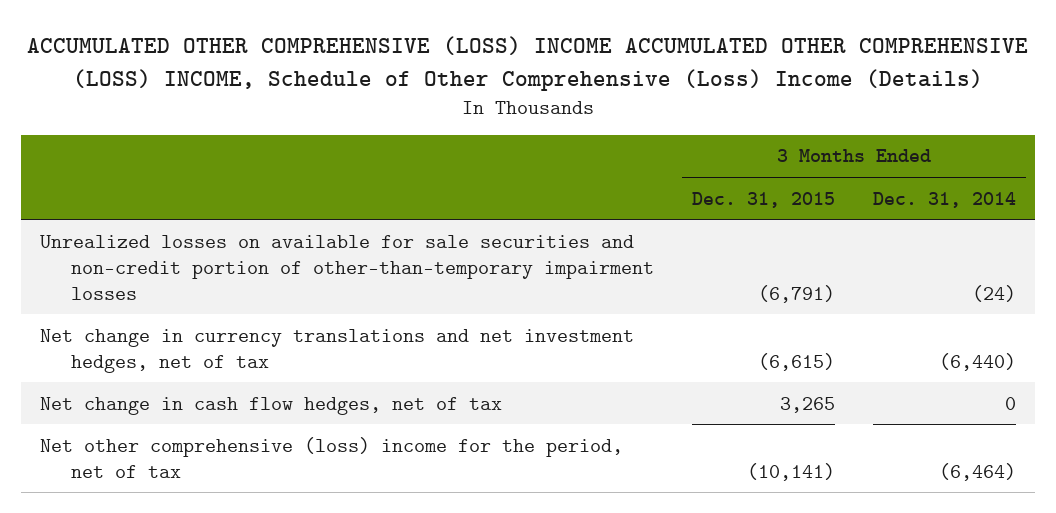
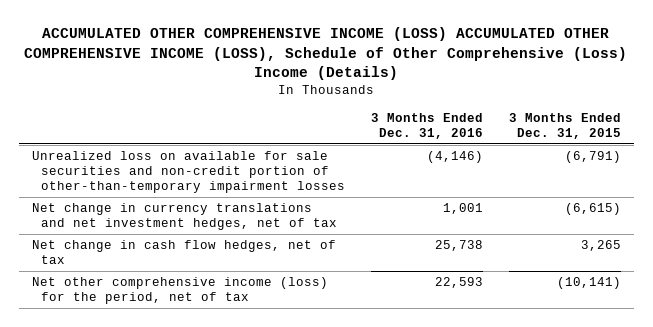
- ACCUMULATED OTHER COMPREHENSIVE (LOSS) INCOME ACCUMULATED OTHER COMPREHENSIVE (LOSS) INCOME, Schedule of Other Comprehensive (Loss) Income (Details)
+ ACCUMULATED OTHER COMPREHENSIVE INCOME (LOSS) ACCUMULATED OTHER COMPREHENSIVE INCOME (LOSS), Schedule of Other Comprehensive (Loss) Income (Details)
- | 3 Months Ended Dec. 31, 2015 | 3 Months Ended Dec. 31, 2014
+ | 3 Months Ended Dec. 31, 2016 | 3 Months Ended Dec. 31, 2015
- Unrealized losses on available for sale securities and non-credit portion of other-than-temporary impairment losses | (6,791) | (24)
+ Unrealized loss on available for sale securities and non-credit portion of other-than-temporary impairment losses | (4,146) | (6,791)
- Net other comprehensive (loss) income for the period, net of tax | (10,141) | (6,464)
+ Net other comprehensive income (loss) for the period, net of tax | 22,593 | (10,141)

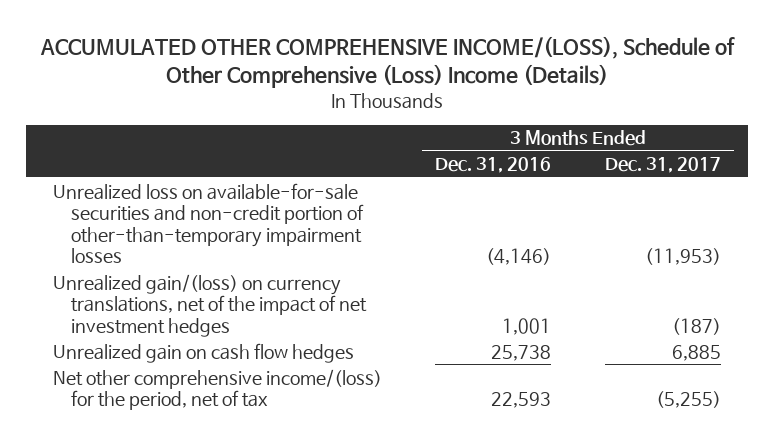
- ACCUMULATED OTHER COMPREHENSIVE INCOME (LOSS) ACCUMULATED OTHER COMPREHENSIVE INCOME (LOSS), Schedule of Other Comprehensive (Loss) Income (Details)
+ ACCUMULATED OTHER COMPREHENSIVE INCOME/(LOSS), Schedule of Other Comprehensive (Loss) Income (Details)
- | 3 Months Ended Dec. 31, 2016 | 3 Months Ended Dec. 31, 2015
+ | 3 Months Ended Dec. 31, 2016 | 3 Months Ended Dec. 31, 2017
- Unrealized loss on available for sale securities and non-credit portion of other-than-temporary impairment losses | (4,146) | (6,791)
- Net change in currency translations and net investment hedges, net of tax | 1,001 | (6,615)
- Net change in cash flow hedges, net of tax | 25,738 | 3,265
- Net other comprehensive income (loss) for the period, net of tax | 22,593 | (10,141)
+ Unrealized loss on available-for-sale securities and non-credit portion of other-than-temporary impairment losses | (4,146) | (11,953)
+ Unrealized gain/(loss) on currency translations, net of the impact of net investment hedges | 1,001 | (187)
+ Unrealized gain on cash flow hedges | 25,738 | 6,885
+ Net other comprehensive income/(loss) for the period, net of tax | 22,593 | (5,255)

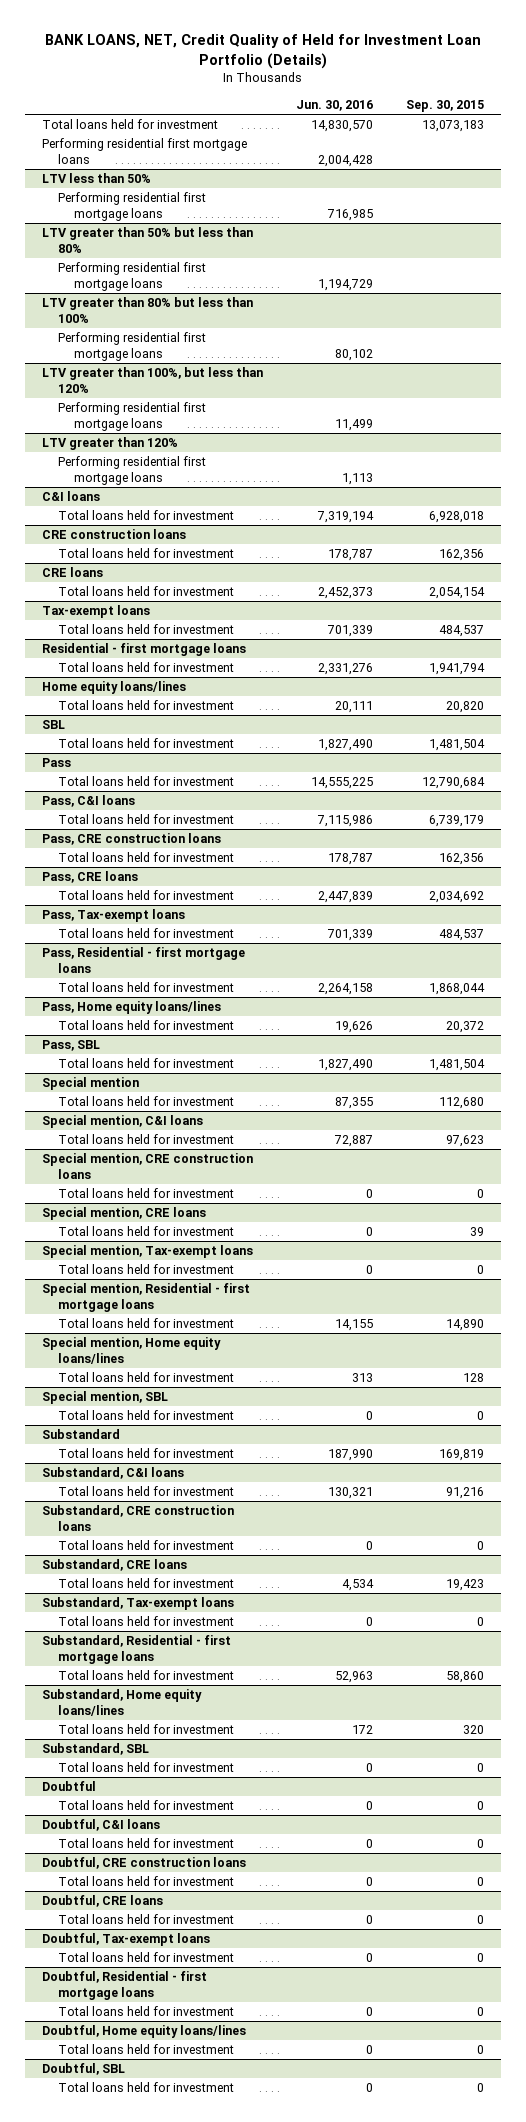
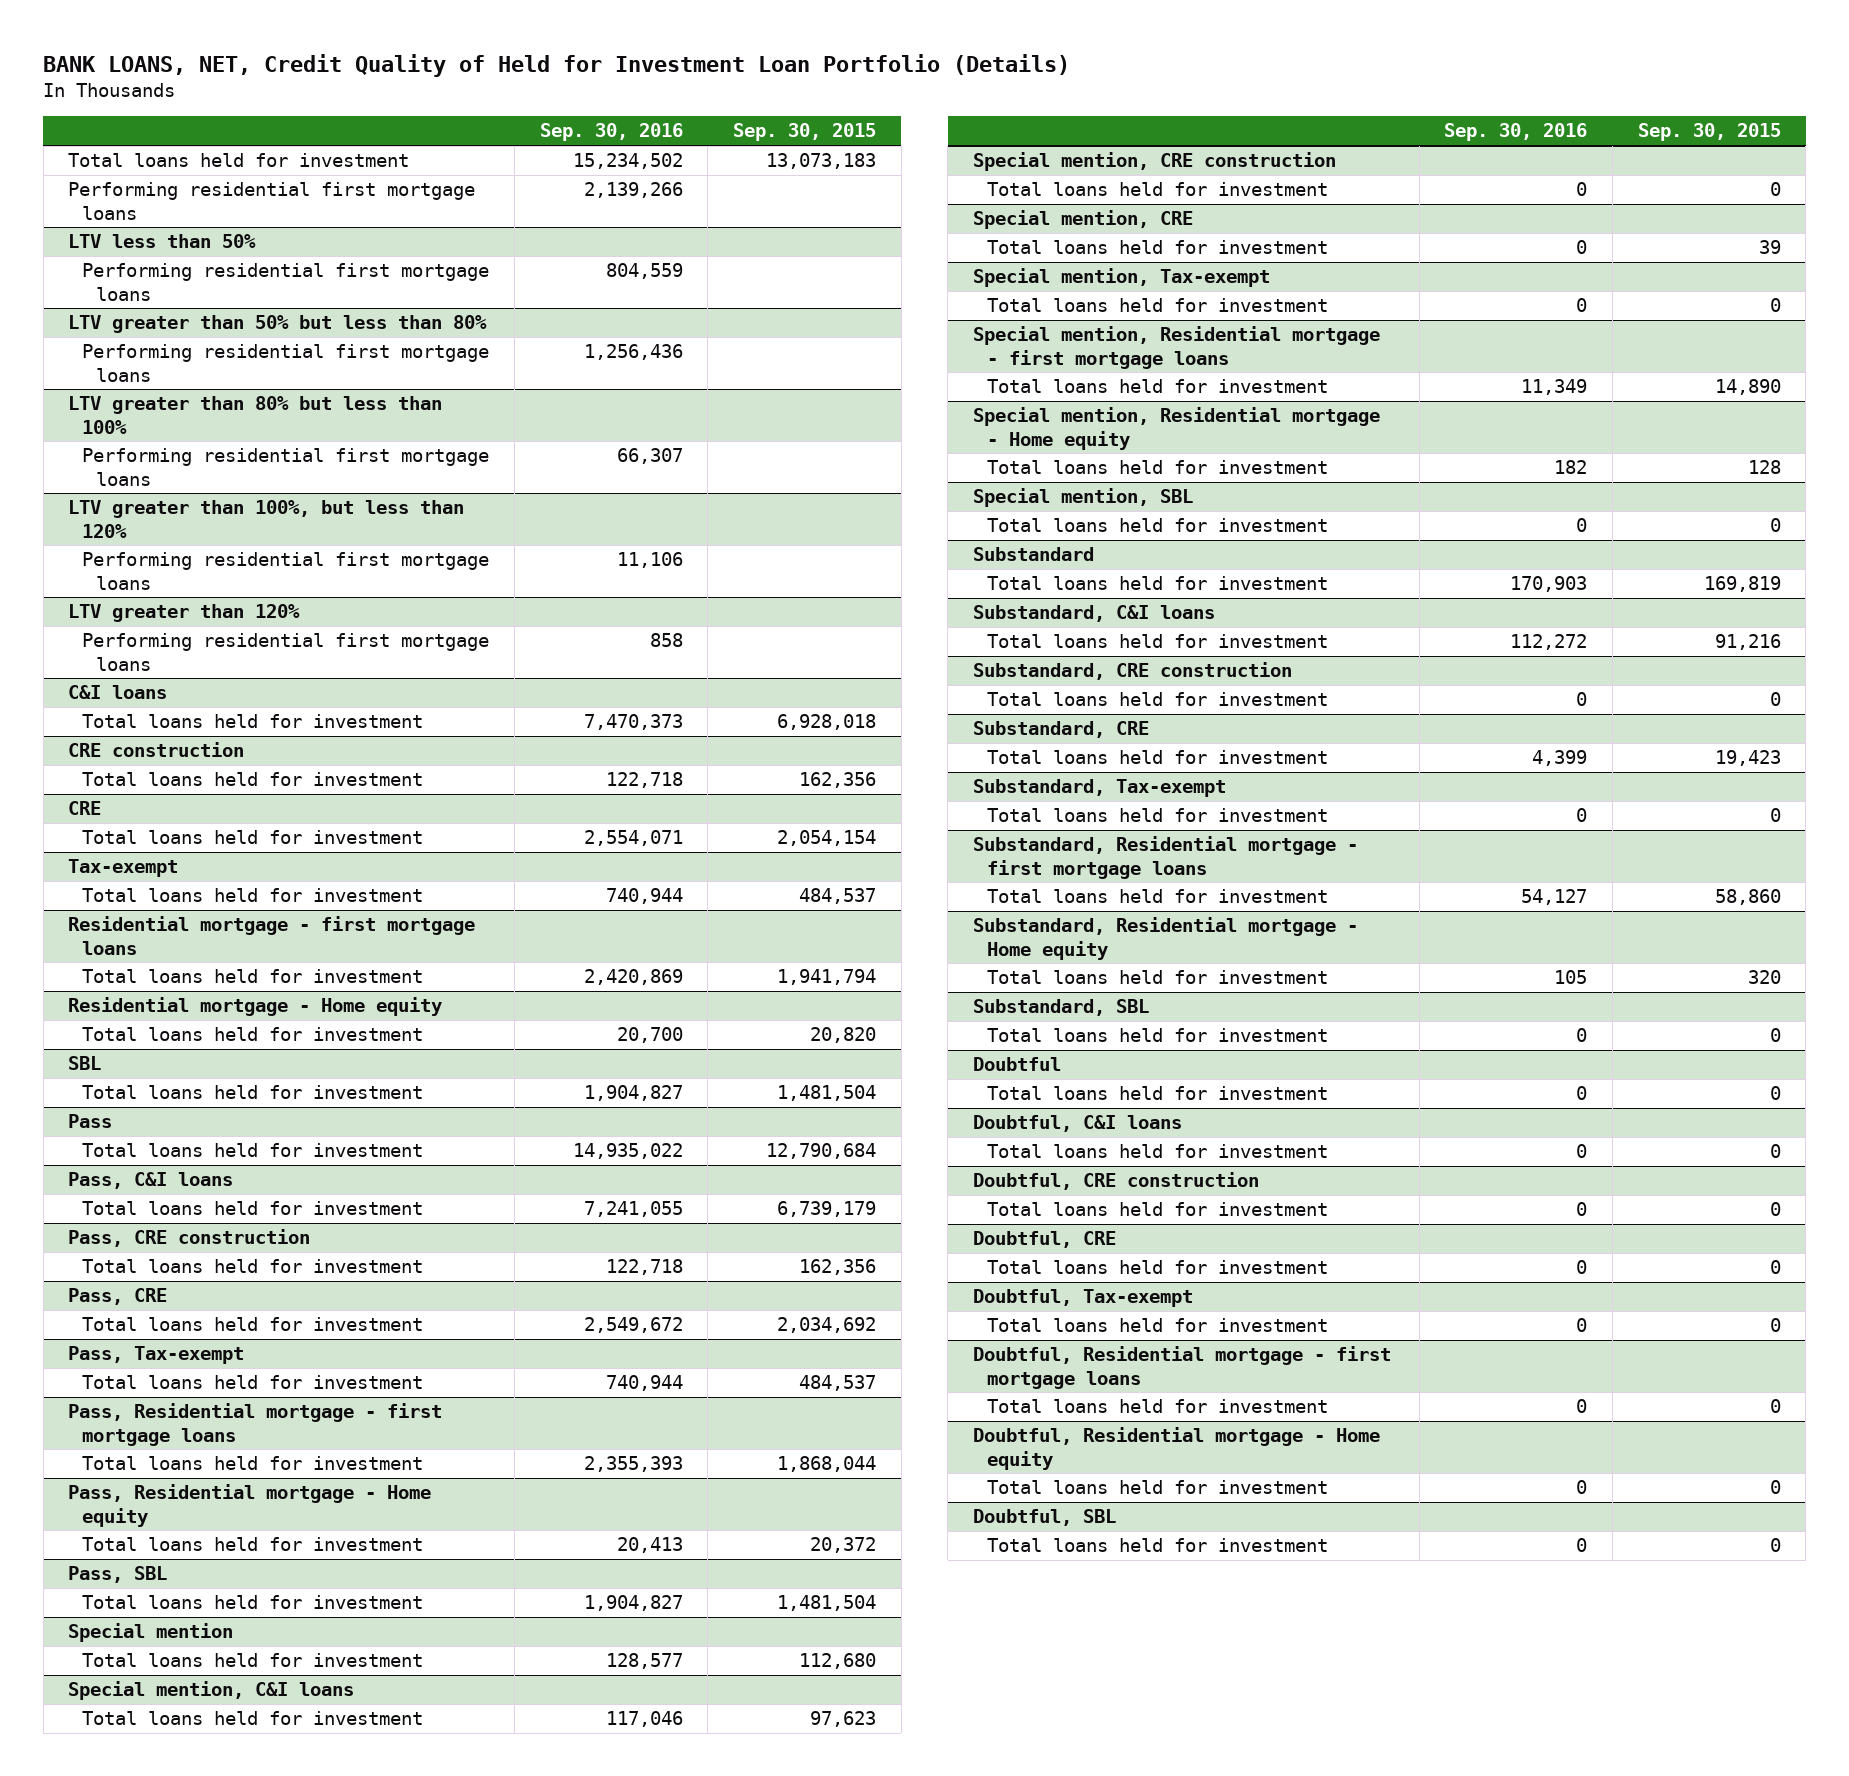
- | Jun. 30, 2016 | Sep. 30, 2015
+ | Sep. 30, 2016 | Sep. 30, 2015
- CRE construction loans
+ CRE construction
- CRE loans
+ CRE
- Tax-exempt loans
+ Tax-exempt
- Residential - first mortgage loans
+ Residential mortgage - first mortgage loans
- Home equity loans/lines
+ Residential mortgage - Home equity
- Pass, CRE construction loans
+ Pass, CRE construction
- Pass, CRE loans
+ Pass, CRE
- Pass, Tax-exempt loans
+ Pass, Tax-exempt
- Pass, Residential - first mortgage loans
+ Pass, Residential mortgage - first mortgage loans
- Pass, Home equity loans/lines
+ Pass, Residential mortgage - Home equity
- Special mention, CRE construction loans
+ Special mention, CRE construction
- Special mention, CRE loans
+ Special mention, CRE
- Special mention, Tax-exempt loans
+ Special mention, Tax-exempt
- Special mention, Residential - first mortgage loans
+ Special mention, Residential mortgage - first mortgage loans
- Special mention, Home equity loans/lines
+ Special mention, Residential mortgage - Home equity
- Substandard, CRE construction loans
+ Substandard, CRE construction
- Substandard, CRE loans
+ Substandard, CRE
- Substandard, Tax-exempt loans
+ Substandard, Tax-exempt
- Substandard, Residential - first mortgage loans
+ Substandard, Residential mortgage - first mortgage loans
- Substandard, Home equity loans/lines
+ Substandard, Residential mortgage - Home equity
- Doubtful, CRE construction loans
+ Doubtful, CRE construction
- Doubtful, CRE loans
+ Doubtful, CRE
- Doubtful, Tax-exempt loans
+ Doubtful, Tax-exempt
- Doubtful, Residential - first mortgage loans
+ Doubtful, Residential mortgage - first mortgage loans
- Doubtful, Home equity loans/lines
+ Doubtful, Residential mortgage - Home equity

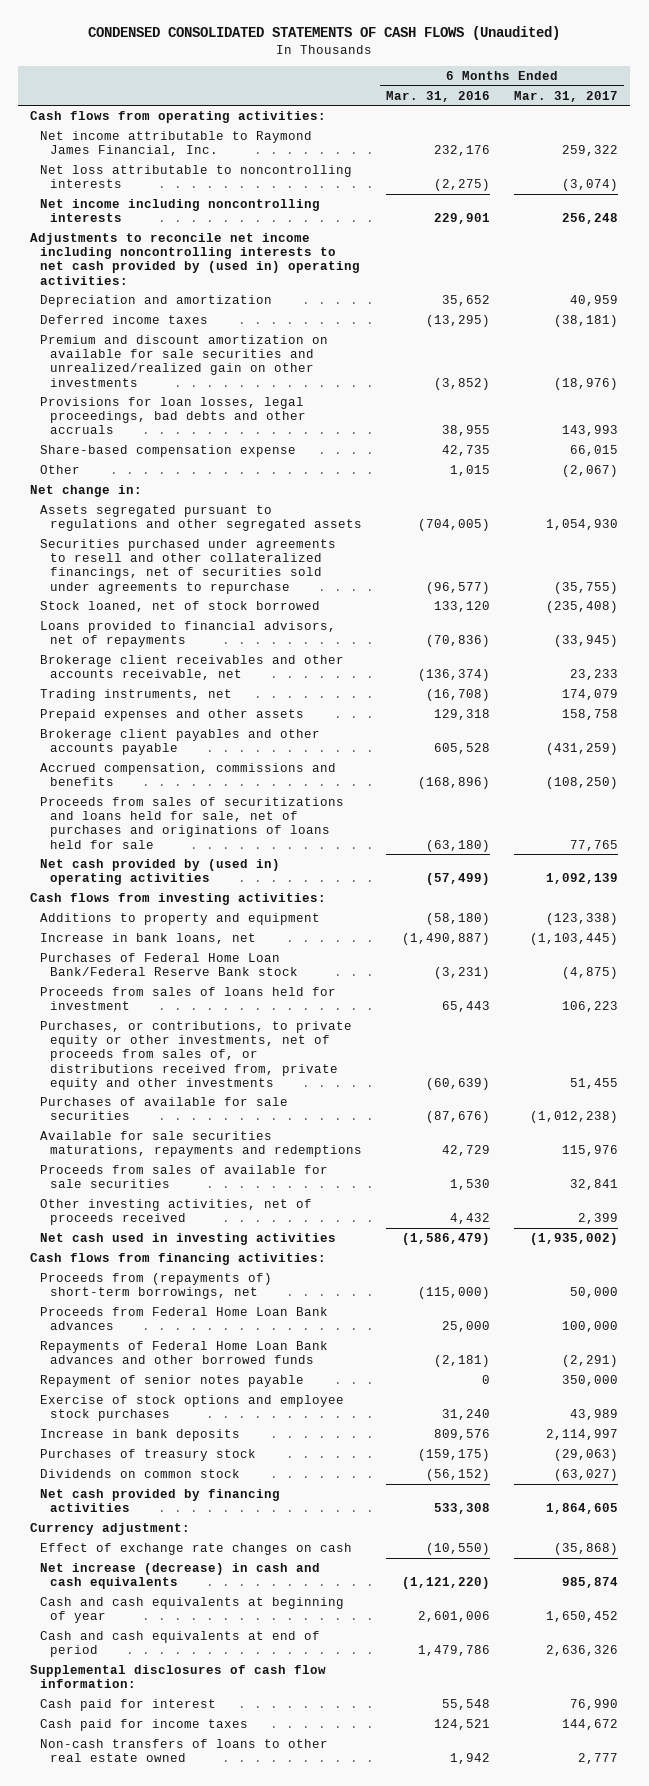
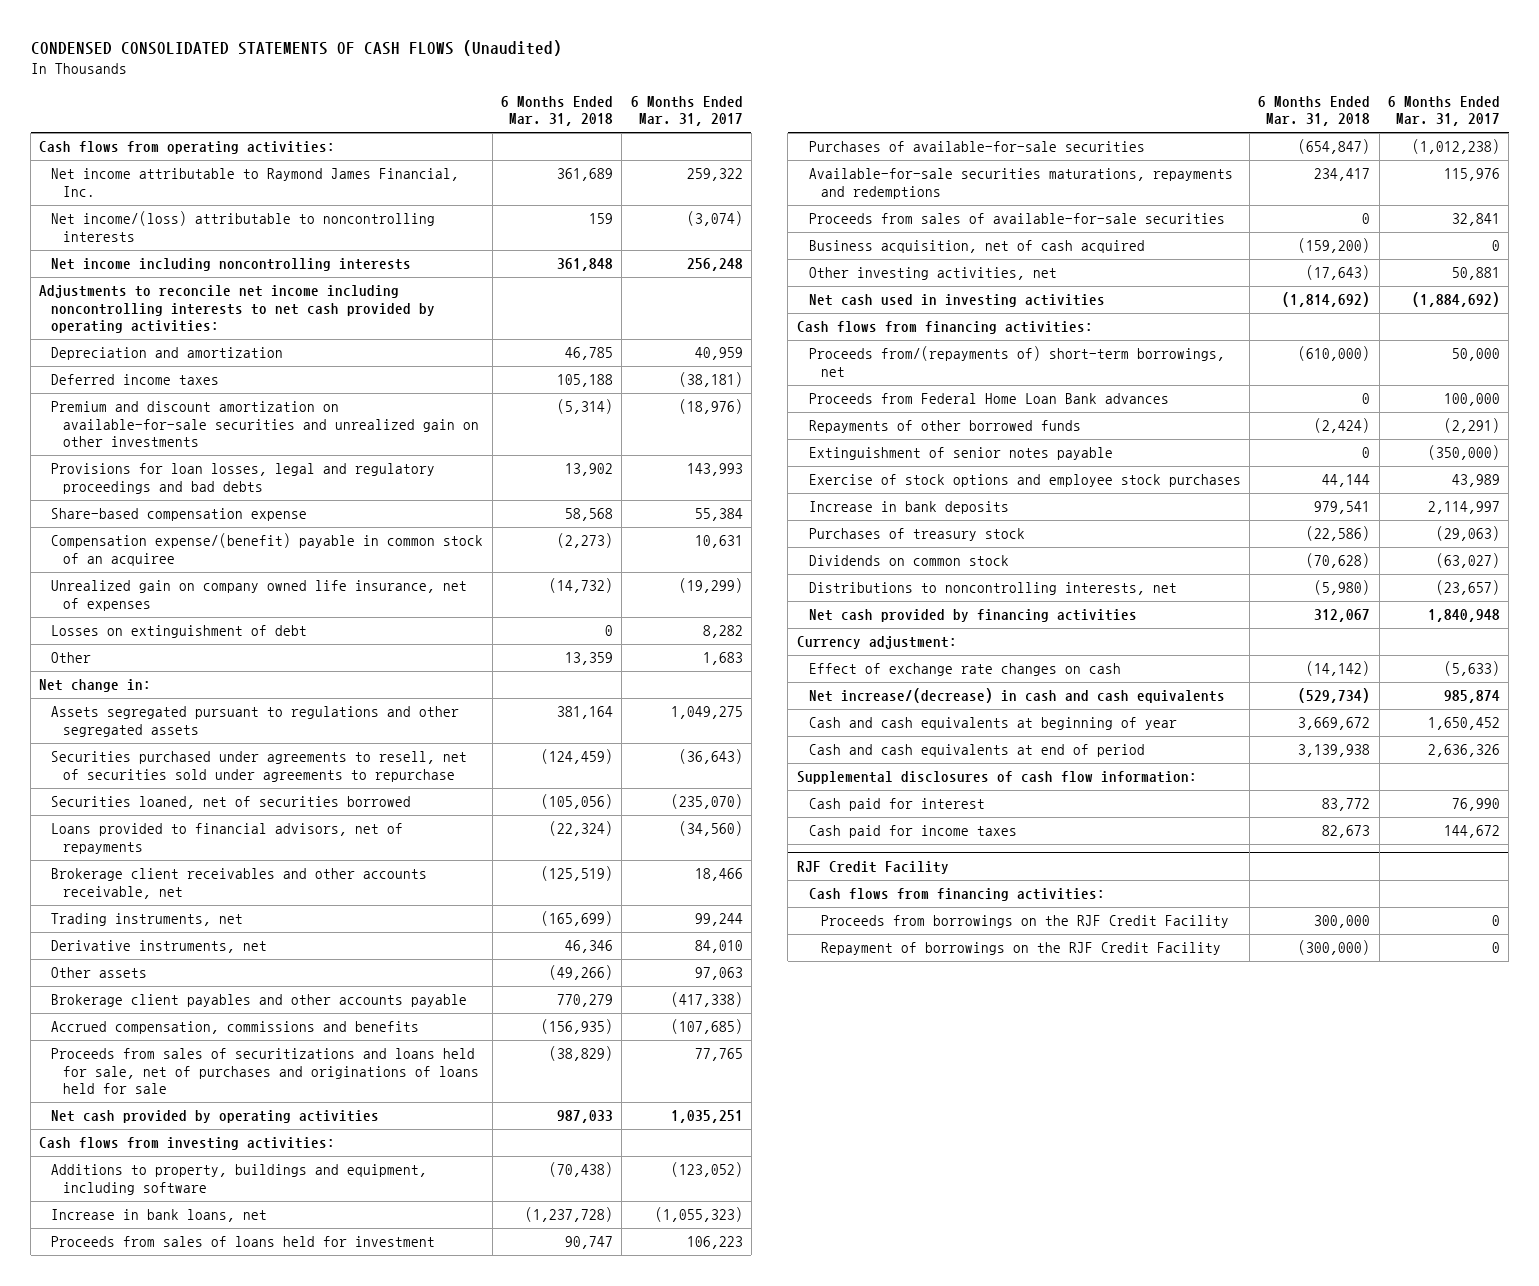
- | 6 Months Ended Mar. 31, 2016 | 6 Months Ended Mar. 31, 2017
+ | 6 Months Ended Mar. 31, 2018 | 6 Months Ended Mar. 31, 2017
- Net loss attributable to noncontrolling interests | (2,275) | (3,074)
+ Net income/(loss) attributable to noncontrolling interests | 159 | (3,074)
- Adjustments to reconcile net income including noncontrolling interests to net cash provided by (used in) operating activities:
+ Adjustments to reconcile net income including noncontrolling interests to net cash provided by operating activities:
- Premium and discount amortization on available for sale securities and unrealized/realized gain on other investments | (3,852) | (18,976)
- Provisions for loan losses, legal proceedings, bad debts and other accruals | 38,955 | 143,993
- Share-based compensation expense | 42,735 | 66,015
- Other | 1,015 | (2,067)
+ Premium and discount amortization on available-for-sale securities and unrealized gain on other investments | (5,314) | (18,976)
+ Provisions for loan losses, legal and regulatory proceedings and bad debts | 13,902 | 143,993
+ Share-based compensation expense | 58,568 | 55,384
+ Compensation expense/(benefit) payable in common stock of an acquiree | (2,273) | 10,631
+ Unrealized gain on company owned life insurance, net of expenses | (14,732) | (19,299)
+ Losses on extinguishment of debt | 0 | 8,282
+ Other | 13,359 | 1,683
- Assets segregated pursuant to regulations and other segregated assets | (704,005) | 1,054,930
- Securities purchased under agreements to resell and other collateralized financings, net of securities sold under agreements to repurchase | (96,577) | (35,755)
- Stock loaned, net of stock borrowed | 133,120 | (235,408)
- Loans provided to financial advisors, net of repayments | (70,836) | (33,945)
- Brokerage client receivables and other accounts receivable, net | (136,374) | 23,233
- Trading instruments, net | (16,708) | 174,079
- Prepaid expenses and other assets | 129,318 | 158,758
- Brokerage client payables and other accounts payable | 605,528 | (431,259)
- Accrued compensation, commissions and benefits | (168,896) | (108,250)
+ Assets segregated pursuant to regulations and other segregated assets | 381,164 | 1,049,275
+ Securities purchased under agreements to resell, net of securities sold under agreements to repurchase | (124,459) | (36,643)
+ Securities loaned, net of securities borrowed | (105,056) | (235,070)
+ Loans provided to financial advisors, net of repayments | (22,324) | (34,560)
+ Brokerage client receivables and other accounts receivable, net | (125,519) | 18,466
+ Trading instruments, net | (165,699) | 99,244
+ Derivative instruments, net | 46,346 | 84,010
+ Other assets | (49,266) | 97,063
+ Brokerage client payables and other accounts payable | 770,279 | (417,338)
+ Accrued compensation, commissions and benefits | (156,935) | (107,685)
- Net cash provided by (used in) operating activities | (57,499) | 1,092,139
+ Net cash provided by operating activities | 987,033 | 1,035,251
- Additions to property and equipment | (58,180) | (123,338)
- Increase in bank loans, net | (1,490,887) | (1,103,445)
- Purchases of Federal Home Loan Bank/Federal Reserve Bank stock | (3,231) | (4,875)
+ Additions to property, buildings and equipment, including software | (70,438) | (123,052)
+ Increase in bank loans, net | (1,237,728) | (1,055,323)
- Purchases, or contributions, to private equity or other investments, net of proceeds from sales of, or distributions received from, private equity and other investments | (60,639) | 51,455
- Purchases of available for sale securities | (87,676) | (1,012,238)
- Available for sale securities maturations, repayments and redemptions | 42,729 | 115,976
- Proceeds from sales of available for sale securities | 1,530 | 32,841
- Other investing activities, net of proceeds received | 4,432 | 2,399
- Net cash used in investing activities | (1,586,479) | (1,935,002)
+ Purchases of available-for-sale securities | (654,847) | (1,012,238)
+ Available-for-sale securities maturations, repayments and redemptions | 234,417 | 115,976
+ Proceeds from sales of available-for-sale securities | 0 | 32,841
+ Business acquisition, net of cash acquired | (159,200) | 0
+ Other investing activities, net | (17,643) | 50,881
+ Net cash used in investing activities | (1,814,692) | (1,884,692)
- Proceeds from (repayments of) short-term borrowings, net | (115,000) | 50,000
+ Proceeds from/(repayments of) short-term borrowings, net | (610,000) | 50,000
- Repayments of Federal Home Loan Bank advances and other borrowed funds | (2,181) | (2,291)
- Repayment of senior notes payable | 0 | 350,000
+ Repayments of other borrowed funds | (2,424) | (2,291)
+ Extinguishment of senior notes payable | 0 | (350,000)
- Net cash provided by financing activities | 533,308 | 1,864,605
+ Distributions to noncontrolling interests, net | (5,980) | (23,657)
+ Net cash provided by financing activities | 312,067 | 1,840,948
- Effect of exchange rate changes on cash | (10,550) | (35,868)
- Net increase (decrease) in cash and cash equivalents | (1,121,220) | 985,874
+ Effect of exchange rate changes on cash | (14,142) | (5,633)
+ Net increase/(decrease) in cash and cash equivalents | (529,734) | 985,874
- Non-cash transfers of loans to other real estate owned | 1,942 | 2,777
+ RJF Credit Facility
+ Cash flows from financing activities:
+ Proceeds from borrowings on the RJF Credit Facility | 300,000 | 0
+ Repayment of borrowings on the RJF Credit Facility | (300,000) | 0

